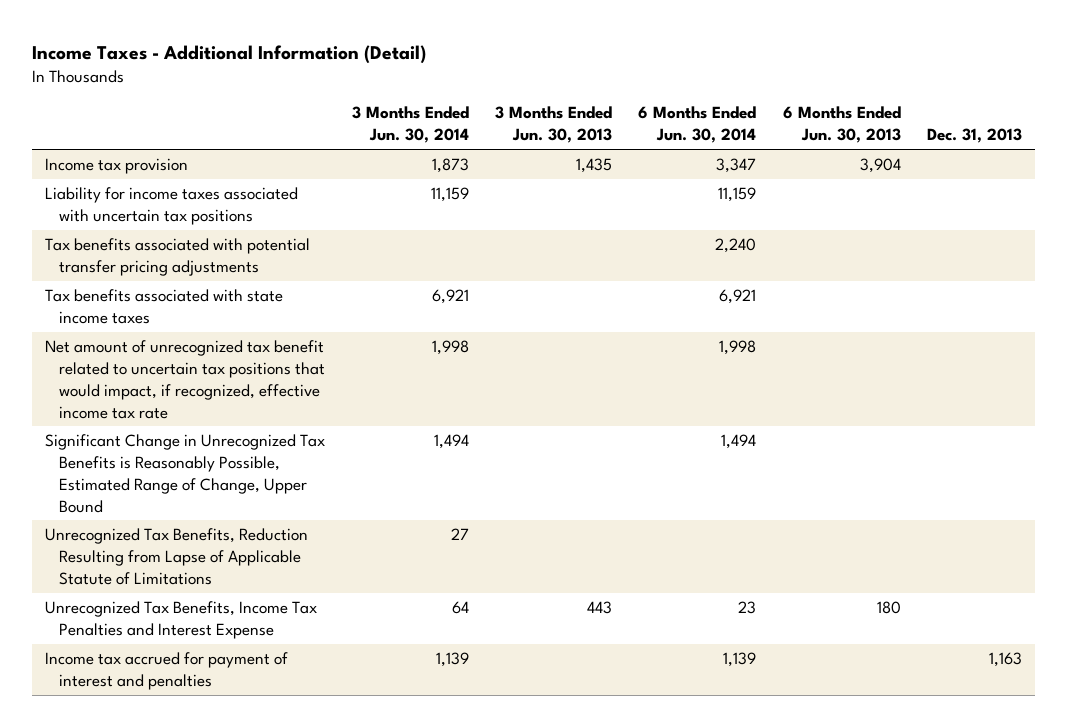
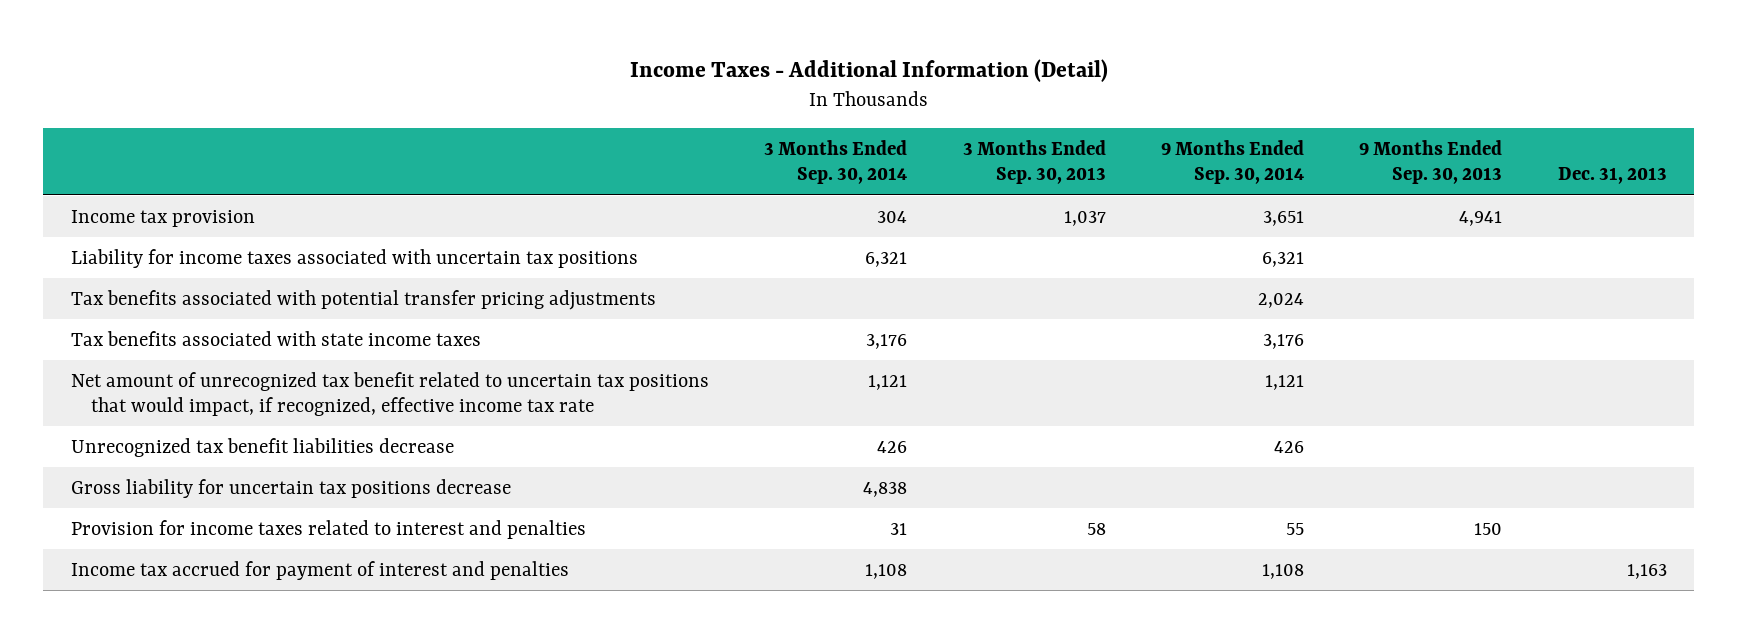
- | 3 Months Ended Jun. 30, 2014 | 3 Months Ended Jun. 30, 2013 | 6 Months Ended Jun. 30, 2014 | 6 Months Ended Jun. 30, 2013 | Dec. 31, 2013
+ | 3 Months Ended Sep. 30, 2014 | 3 Months Ended Sep. 30, 2013 | 9 Months Ended Sep. 30, 2014 | 9 Months Ended Sep. 30, 2013 | Dec. 31, 2013
- Significant Change in Unrecognized Tax Benefits is Reasonably Possible, Estimated Range of Change, Upper Bound | 1,494 | | 1,494 | |
- Unrecognized Tax Benefits, Reduction Resulting from Lapse of Applicable Statute of Limitations | 27 | | | |
- Unrecognized Tax Benefits, Income Tax Penalties and Interest Expense | 64 | 443 | 23 | 180 |
+ Unrecognized tax benefit liabilities decrease | 426 | | 426 | |
+ Gross liability for uncertain tax positions decrease | 4,838 | | | |
+ Provision for income taxes related to interest and penalties | 31 | 58 | 55 | 150 |

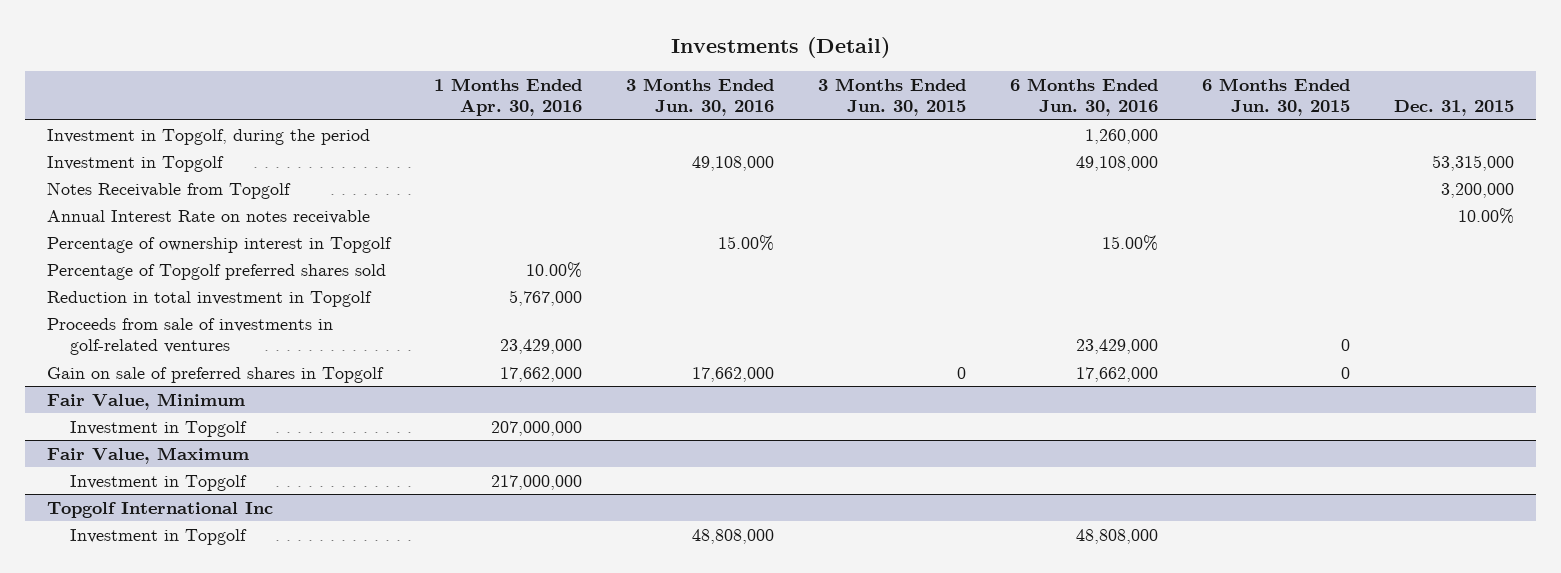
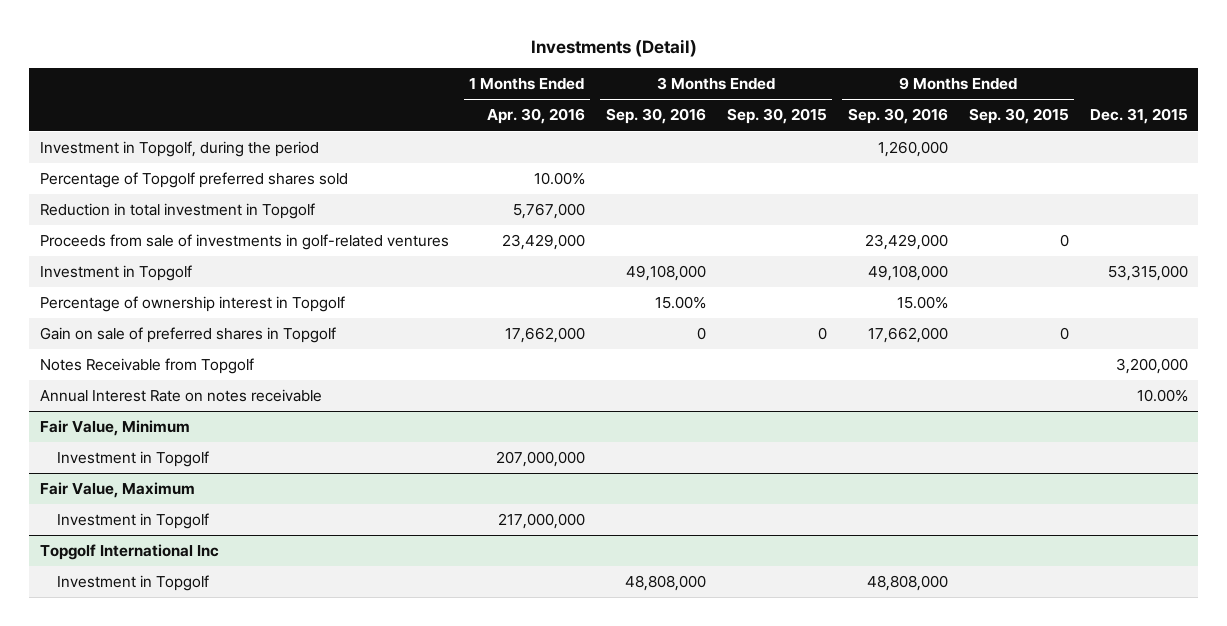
- | 1 Months Ended Apr. 30, 2016 | 3 Months Ended Jun. 30, 2016 | 3 Months Ended Jun. 30, 2015 | 6 Months Ended Jun. 30, 2016 | 6 Months Ended Jun. 30, 2015 | Dec. 31, 2015
+ | 1 Months Ended Apr. 30, 2016 | 3 Months Ended Sep. 30, 2016 | 3 Months Ended Sep. 30, 2015 | 9 Months Ended Sep. 30, 2016 | 9 Months Ended Sep. 30, 2015 | Dec. 31, 2015
moved down: Investment in Topgolf | | 49,108,000 | | 49,108,000 | | 53,315,000
moved down: Percentage of ownership interest in Topgolf | | 15.00% | | 15.00% | |
moved down: Notes Receivable from Topgolf | | | | | | 3,200,000
moved down: Annual Interest Rate on notes receivable | | | | | | 10.00%

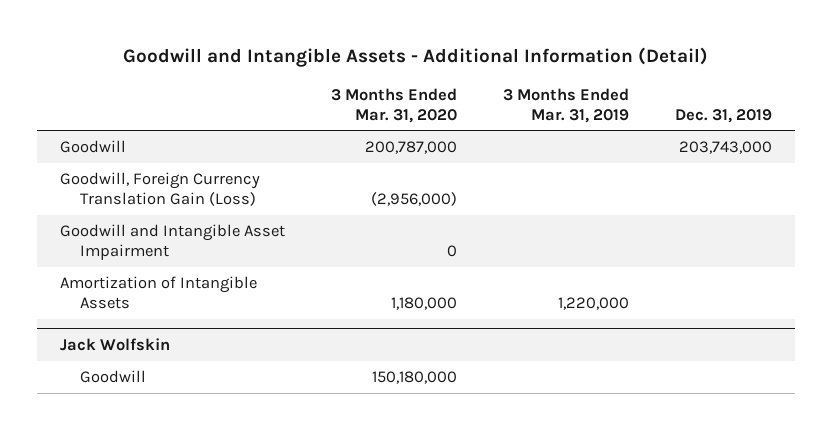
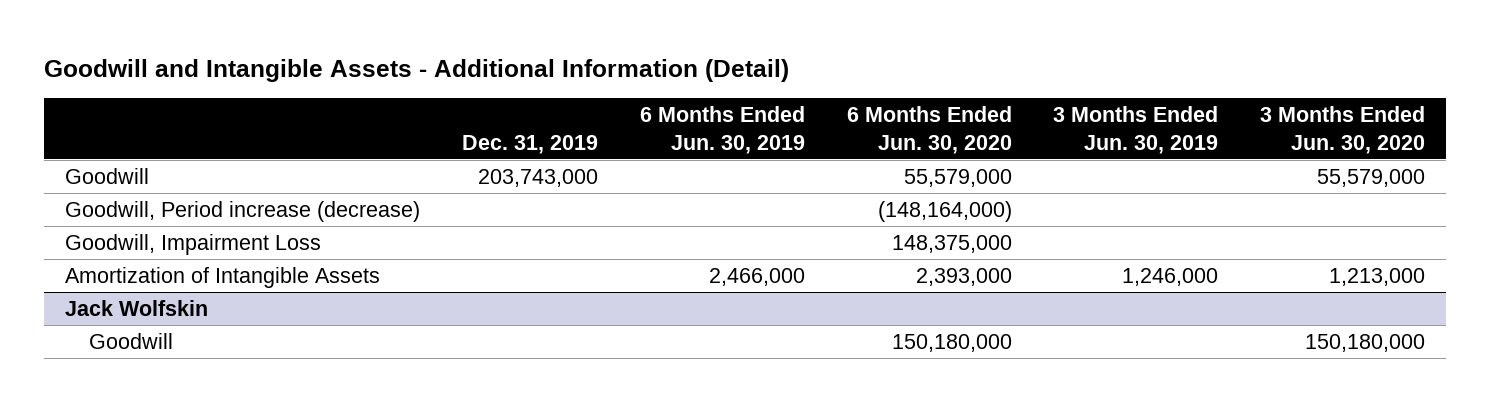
- | 3 Months Ended Mar. 31, 2020 | 3 Months Ended Mar. 31, 2019 | Dec. 31, 2019
+ | Dec. 31, 2019 | 6 Months Ended Jun. 30, 2019 | 6 Months Ended Jun. 30, 2020 | 3 Months Ended Jun. 30, 2019 | 3 Months Ended Jun. 30, 2020
- Goodwill, Foreign Currency Translation Gain (Loss) | (2,956,000) | |
- Goodwill and Intangible Asset Impairment | 0 | |
+ Goodwill, Period increase (decrease) | | | (148,164,000) | |
+ Goodwill, Impairment Loss | | | 148,375,000 | |

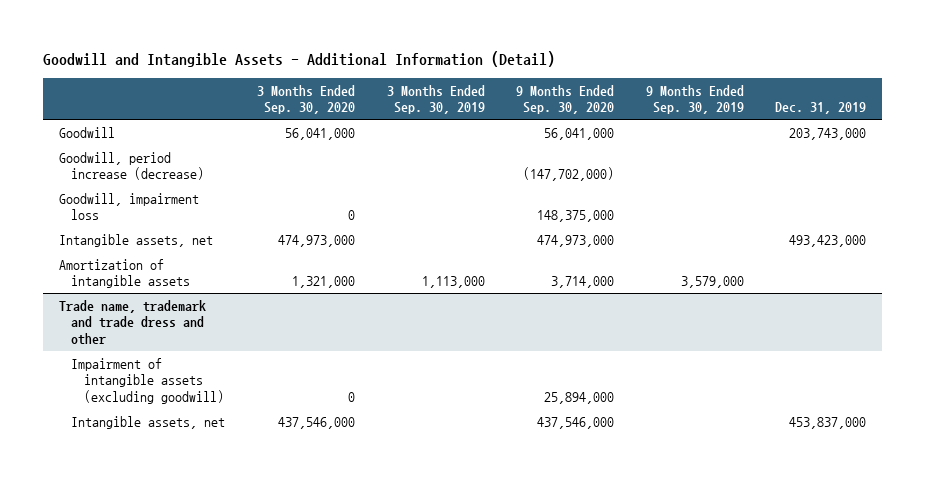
- | Dec. 31, 2019 | 6 Months Ended Jun. 30, 2019 | 6 Months Ended Jun. 30, 2020 | 3 Months Ended Jun. 30, 2019 | 3 Months Ended Jun. 30, 2020
+ | 3 Months Ended Sep. 30, 2020 | 3 Months Ended Sep. 30, 2019 | 9 Months Ended Sep. 30, 2020 | 9 Months Ended Sep. 30, 2019 | Dec. 31, 2019
- Goodwill, Period increase (decrease) | | | (148,164,000) | |
- Goodwill, Impairment Loss | | | 148,375,000 | |
- Amortization of Intangible Assets | | 2,466,000 | 2,393,000 | 1,246,000 | 1,213,000
- Jack Wolfskin
- Goodwill | | | 150,180,000 | | 150,180,000
+ Goodwill, period increase (decrease) | | | (147,702,000) | |
+ Goodwill, impairment loss | 0 | | 148,375,000 | |
+ Intangible assets, net | 474,973,000 | | 474,973,000 | | 493,423,000
+ Amortization of intangible assets | 1,321,000 | 1,113,000 | 3,714,000 | 3,579,000 |
+ Trade name, trademark and trade dress and other
+ Impairment of intangible assets (excluding goodwill) | 0 | | 25,894,000 | |
+ Intangible assets, net | 437,546,000 | | 437,546,000 | | 453,837,000

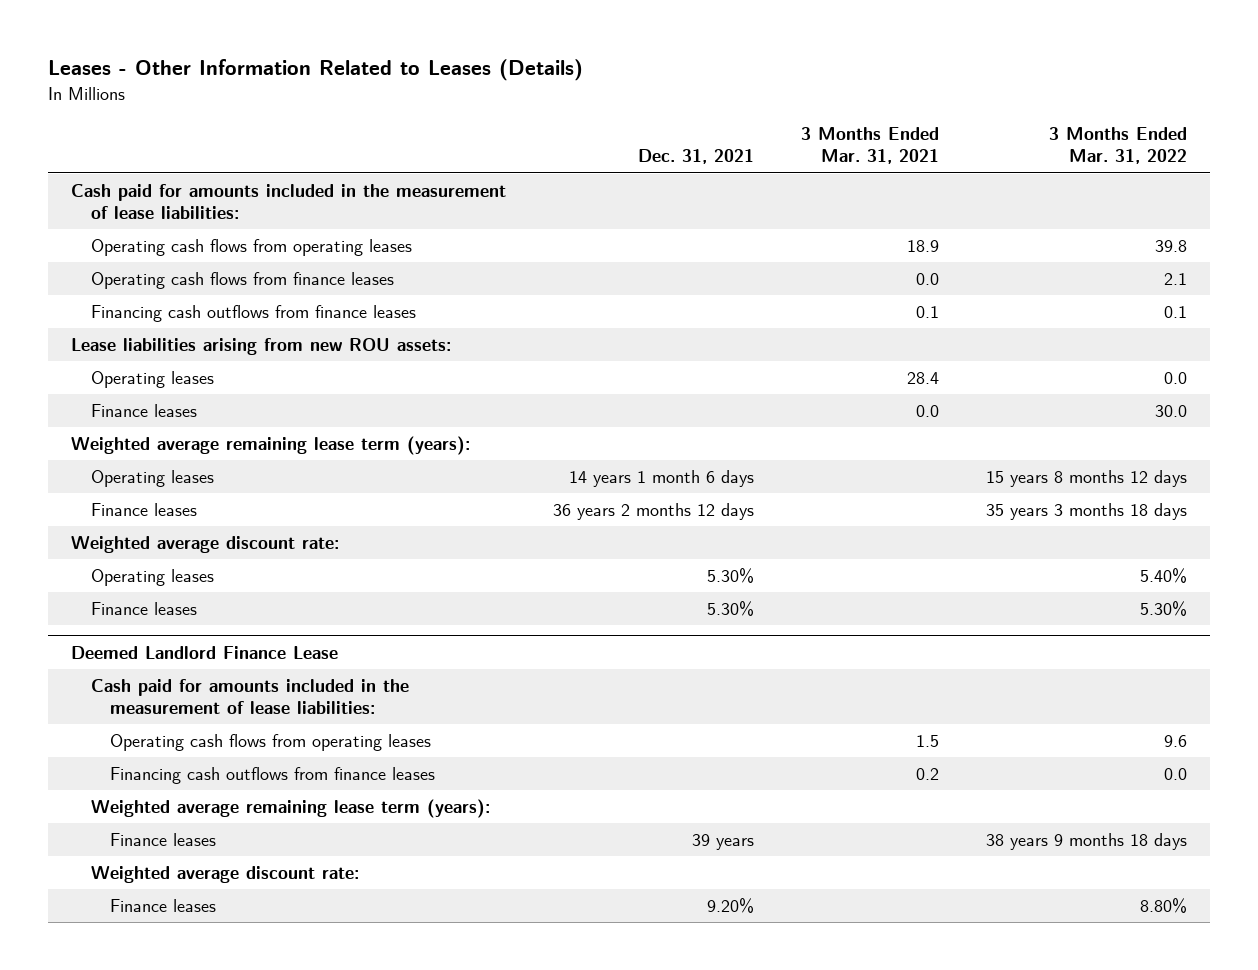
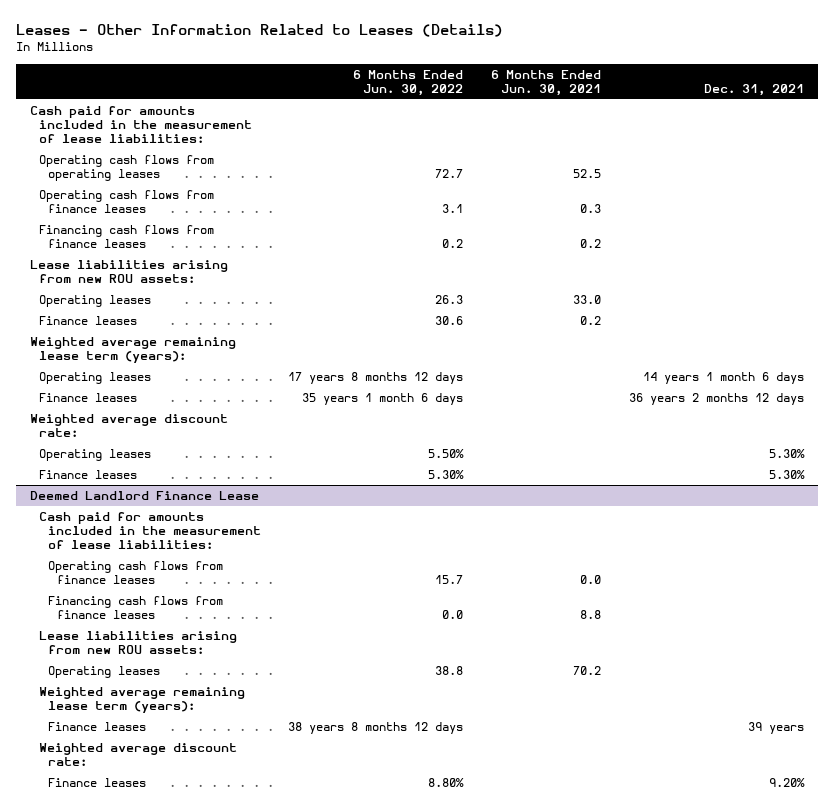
- | Dec. 31, 2021 | 3 Months Ended Mar. 31, 2021 | 3 Months Ended Mar. 31, 2022
+ | 6 Months Ended Jun. 30, 2022 | 6 Months Ended Jun. 30, 2021 | Dec. 31, 2021
- Financing cash outflows from finance leases | | 0.1 | 0.1
+ Financing cash flows from finance leases | 0.2 | 0.2 |
@ Deemed Landlord Finance Lease
- Operating cash flows from operating leases | | 1.5 | 9.6
- Financing cash outflows from finance leases | | 0.2 | 0.0
+ Operating cash flows from finance leases | 15.7 | 0.0 |
+ Financing cash flows from finance leases | 0.0 | 8.8 |
+ Lease liabilities arising from new ROU assets:
+ Operating leases | 38.8 | 70.2 |

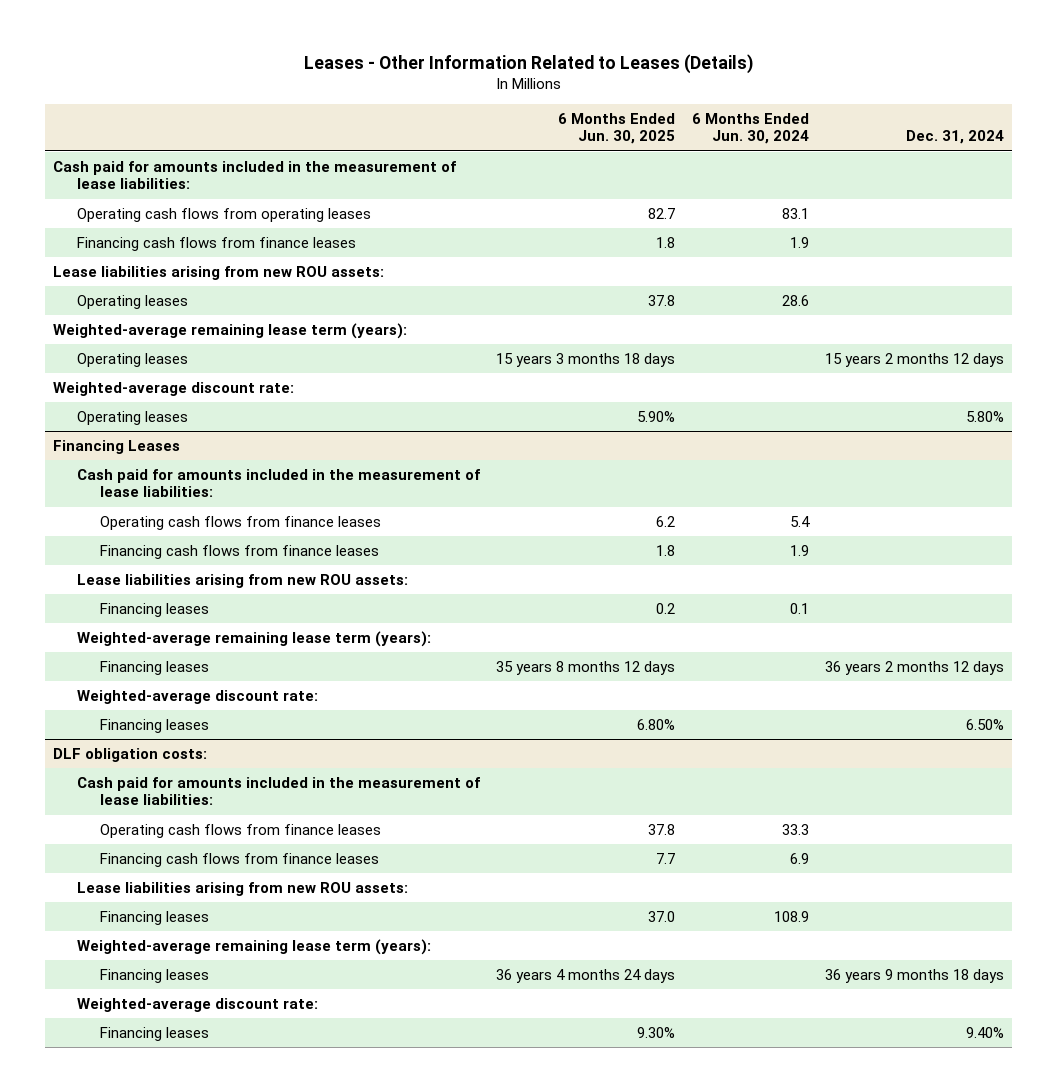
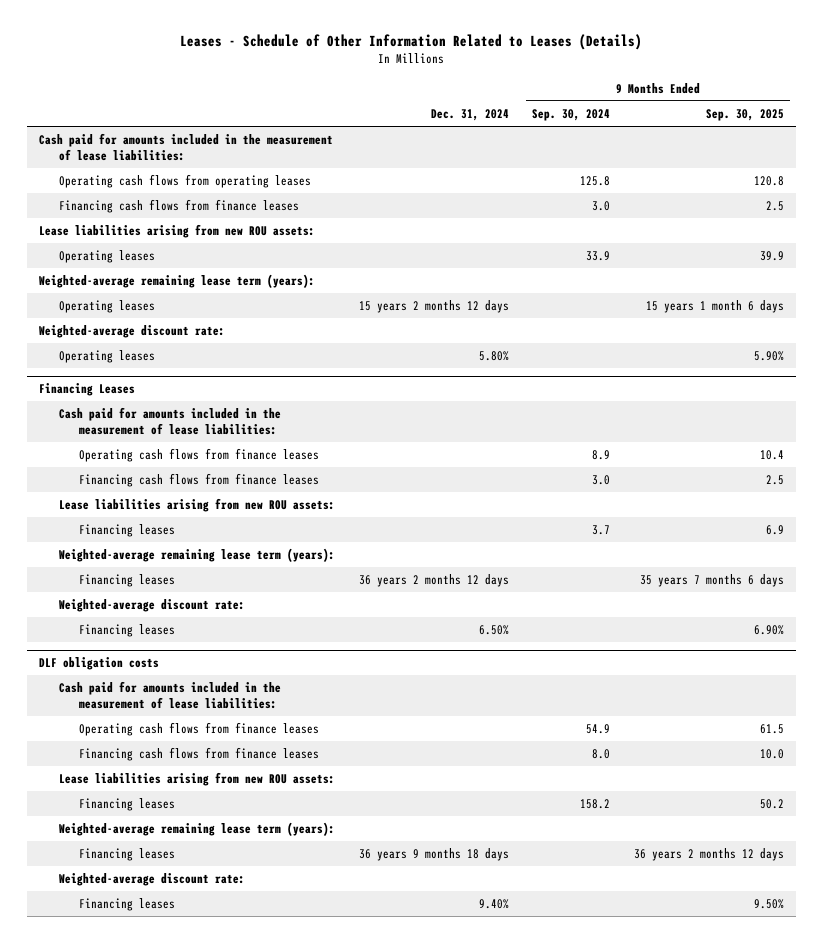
- Leases - Other Information Related to Leases (Details)
+ Leases - Schedule of Other Information Related to Leases (Details)
- | 6 Months Ended Jun. 30, 2025 | 6 Months Ended Jun. 30, 2024 | Dec. 31, 2024
+ | Dec. 31, 2024 | 9 Months Ended Sep. 30, 2024 | 9 Months Ended Sep. 30, 2025
- DLF obligation costs:
+ DLF obligation costs

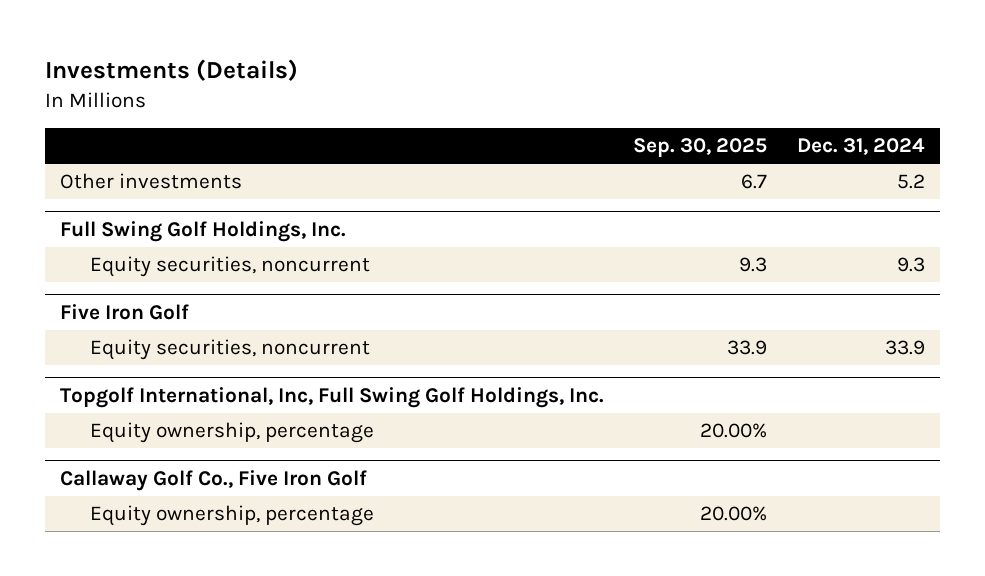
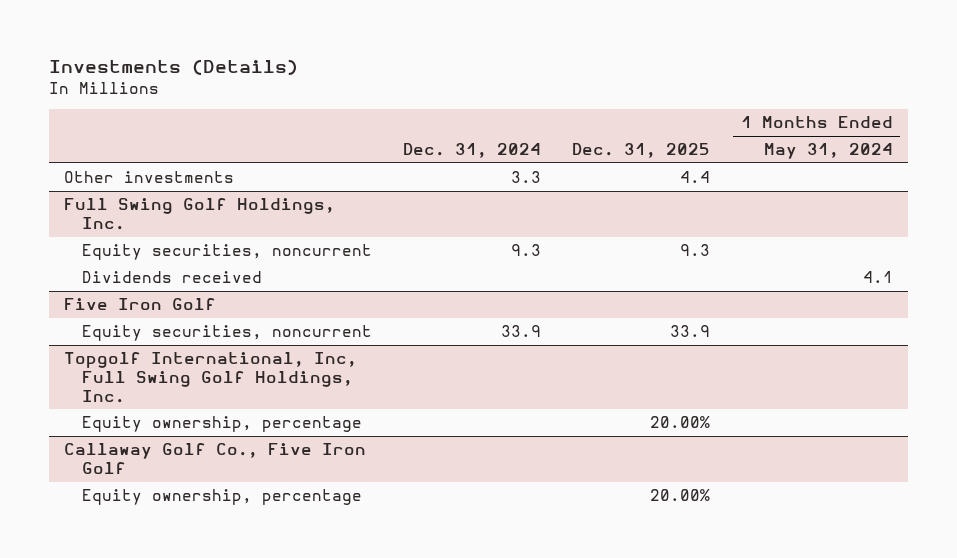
- | Sep. 30, 2025 | Dec. 31, 2024
+ | Dec. 31, 2024 | Dec. 31, 2025 | 1 Months Ended May 31, 2024
- Other investments | 6.7 | 5.2
+ Other investments | 3.3 | 4.4 |
@ Full Swing Golf Holdings, Inc.
+ Dividends received | | | 4.1

